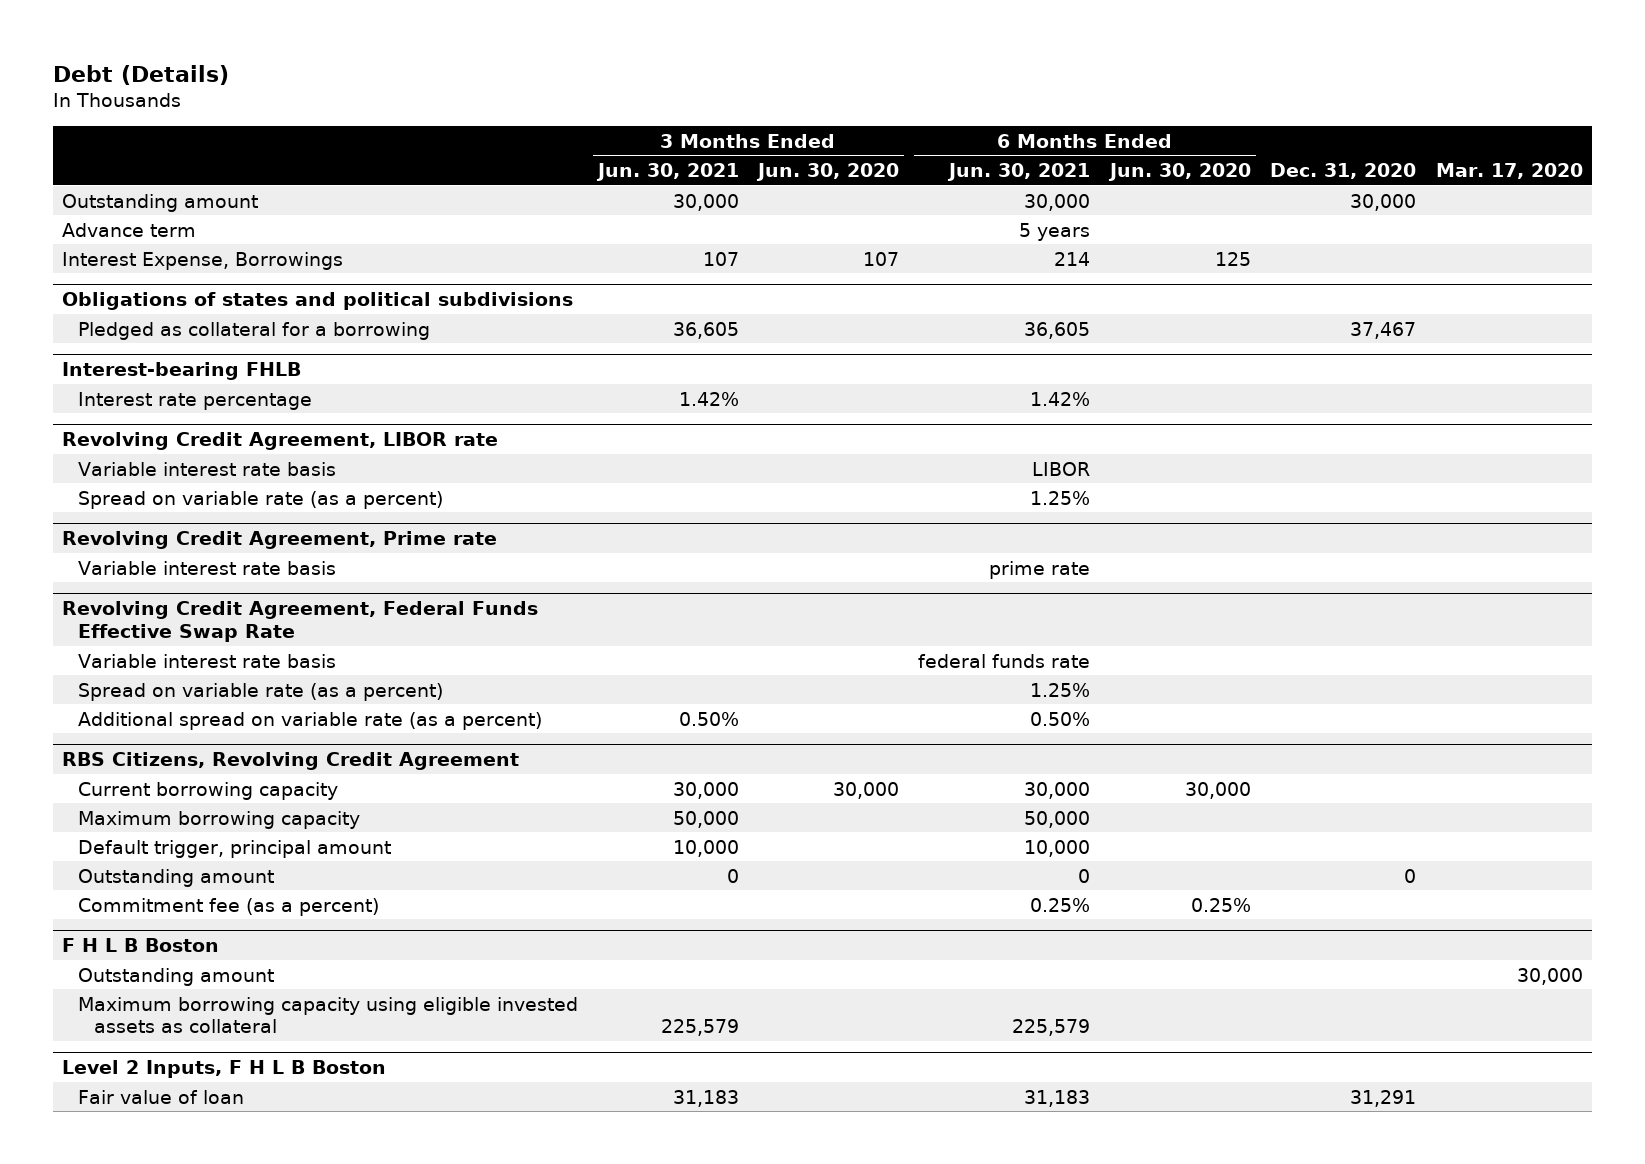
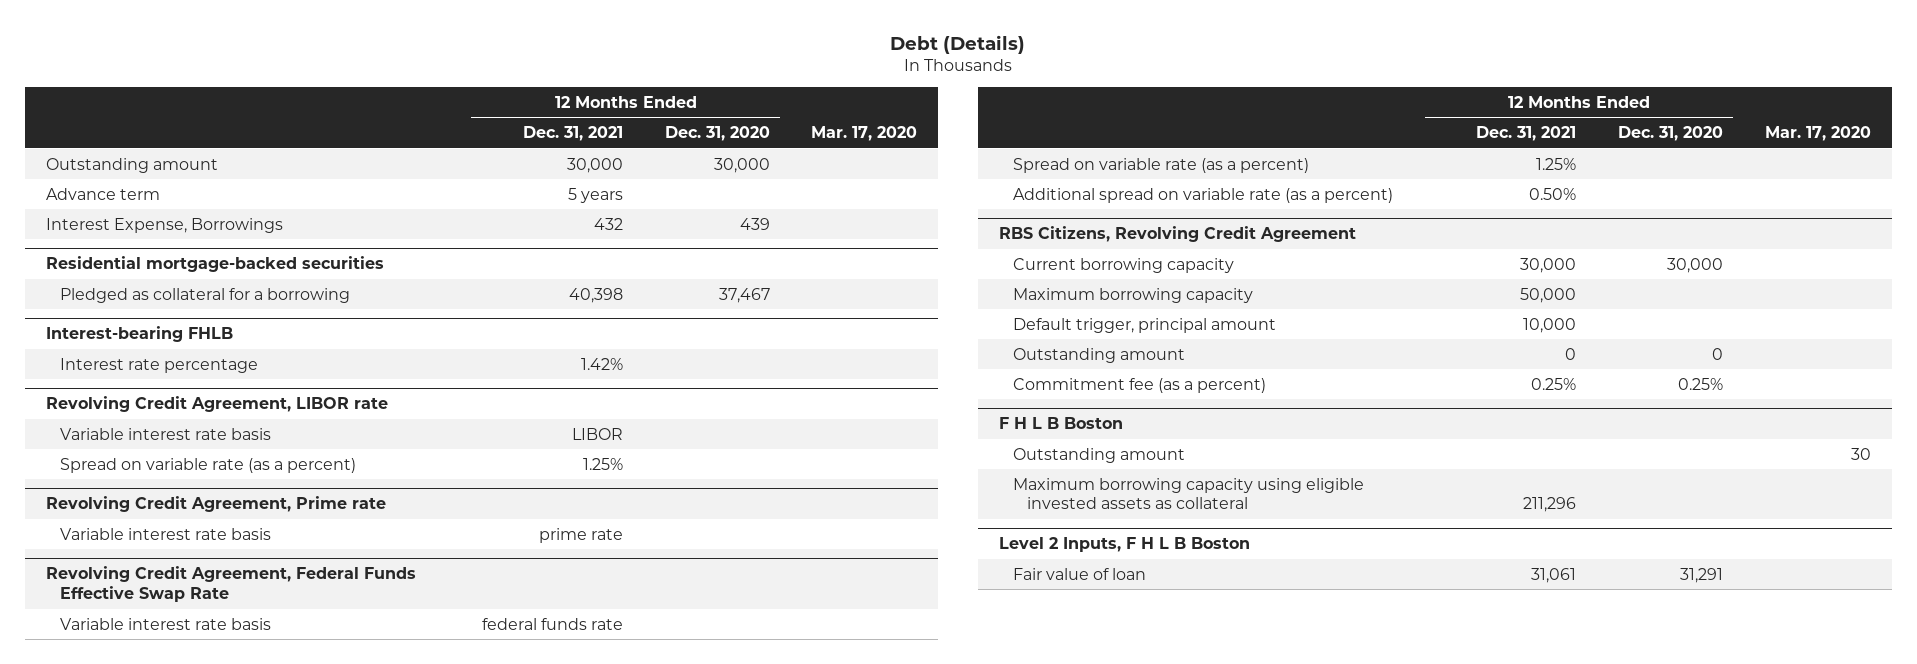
- | 3 Months Ended Jun. 30, 2021 | 3 Months Ended Jun. 30, 2020 | 6 Months Ended Jun. 30, 2021 | 6 Months Ended Jun. 30, 2020 | Dec. 31, 2020 | Mar. 17, 2020
+ | 12 Months Ended Dec. 31, 2021 | 12 Months Ended Dec. 31, 2020 | Mar. 17, 2020
- Obligations of states and political subdivisions
- Pledged as collateral for a borrowing | 36,605 | | 36,605 | | 37,467 |
+ Residential mortgage-backed securities
+ Pledged as collateral for a borrowing | 40,398 | 37,467 |
@ F H L B Boston
- Outstanding amount | | | | | | 30,000
+ Outstanding amount | | | 30

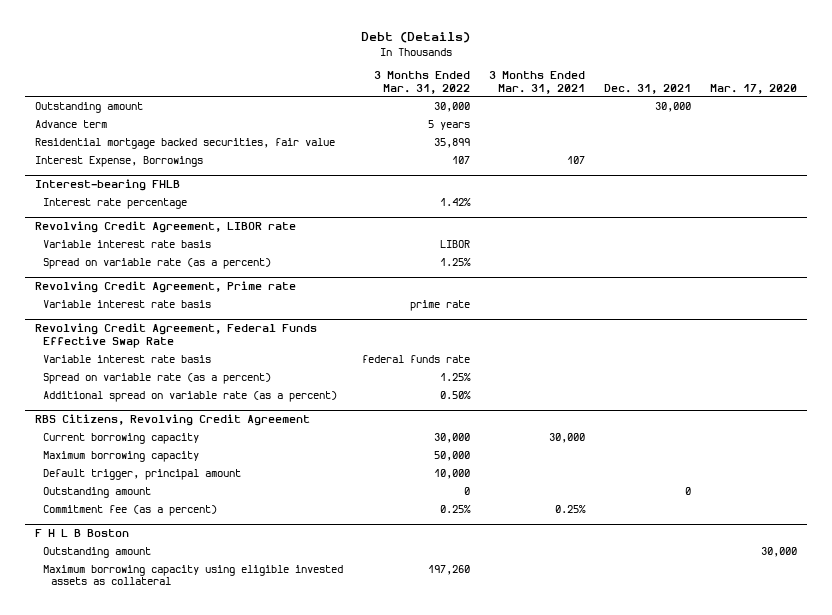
- | 12 Months Ended Dec. 31, 2021 | 12 Months Ended Dec. 31, 2020 | Mar. 17, 2020
+ | 3 Months Ended Mar. 31, 2022 | 3 Months Ended Mar. 31, 2021 | Dec. 31, 2021 | Mar. 17, 2020
+ Residential mortgage backed securities, fair value | 35,899 | | |
- Residential mortgage-backed securities
- Pledged as collateral for a borrowing | 40,398 | 37,467 |
@ F H L B Boston
- Outstanding amount | | | 30
+ Outstanding amount | | | | 30,000
- Level 2 Inputs, F H L B Boston
- Fair value of loan | 31,061 | 31,291 |

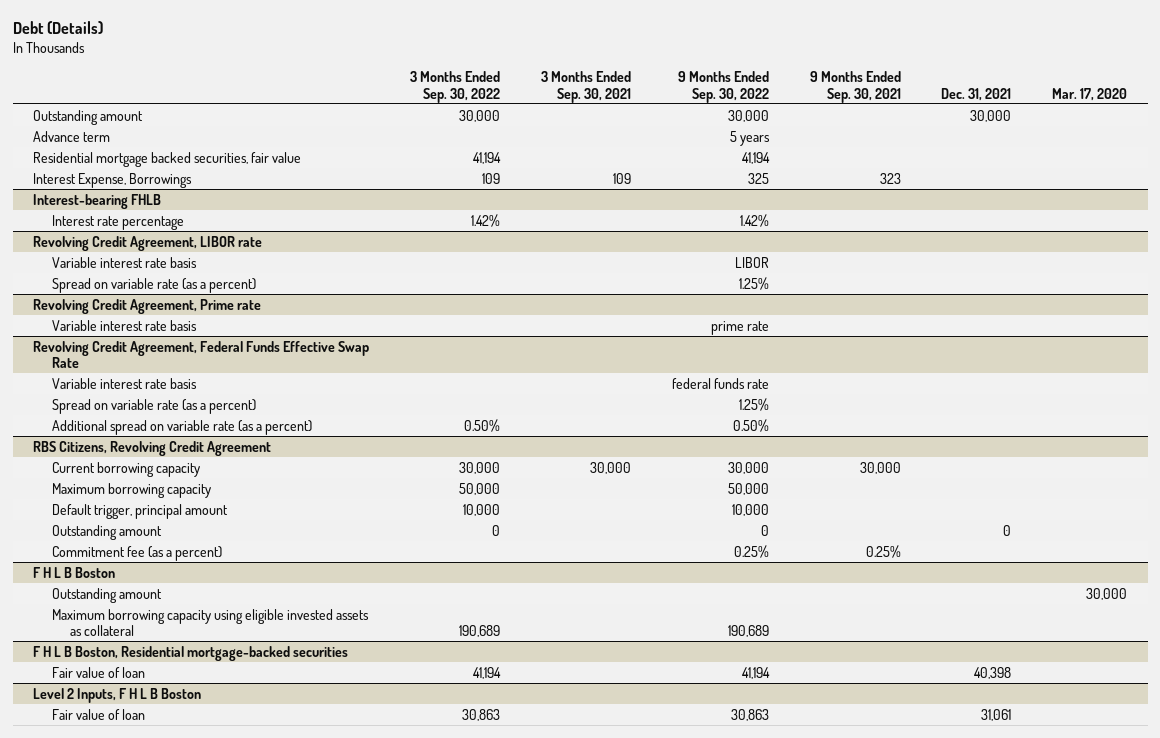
- | 3 Months Ended Mar. 31, 2022 | 3 Months Ended Mar. 31, 2021 | Dec. 31, 2021 | Mar. 17, 2020
+ | 3 Months Ended Sep. 30, 2022 | 3 Months Ended Sep. 30, 2021 | 9 Months Ended Sep. 30, 2022 | 9 Months Ended Sep. 30, 2021 | Dec. 31, 2021 | Mar. 17, 2020
+ F H L B Boston, Residential mortgage-backed securities
+ Fair value of loan | 41,194 | | 41,194 | | 40,398 |
+ Level 2 Inputs, F H L B Boston
+ Fair value of loan | 30,863 | | 30,863 | | 31,061 |

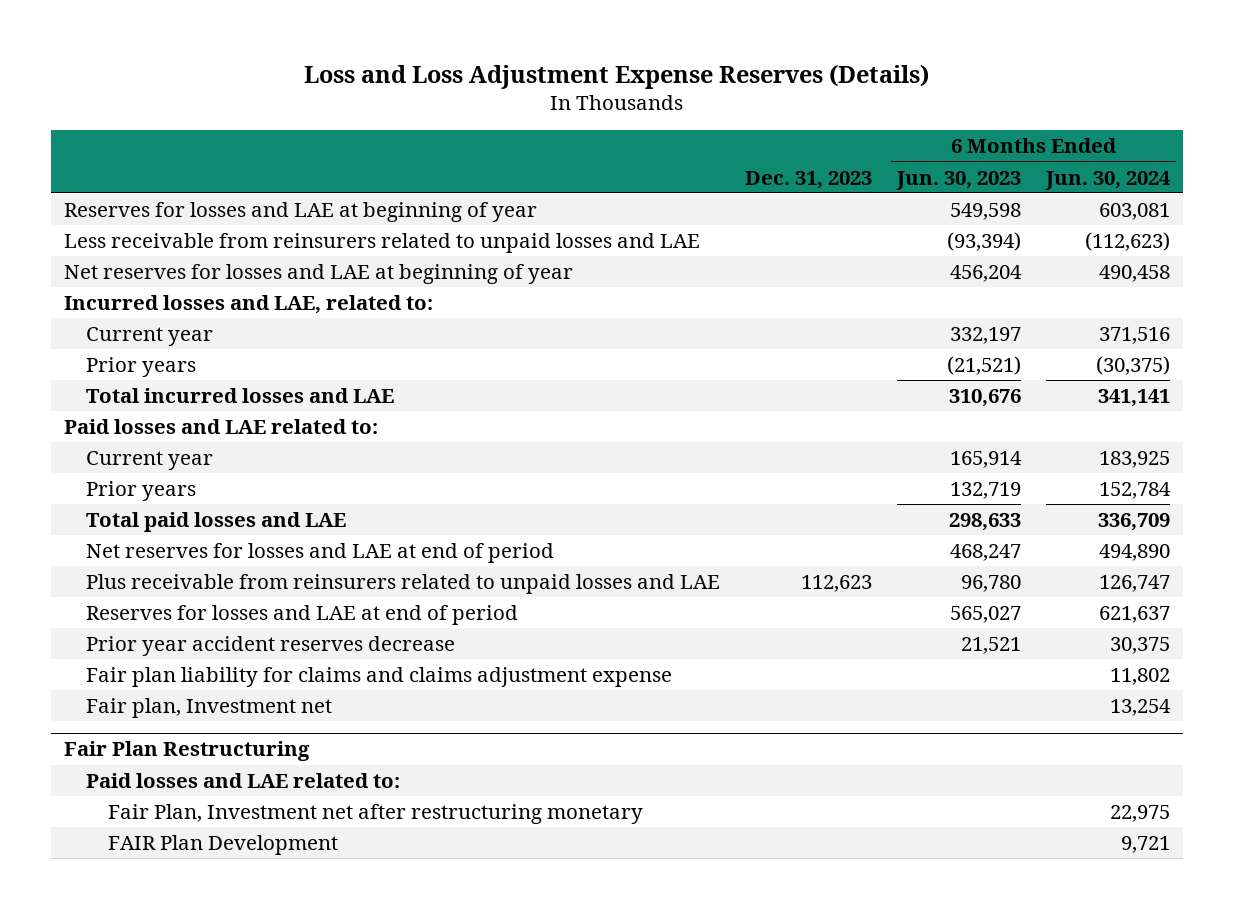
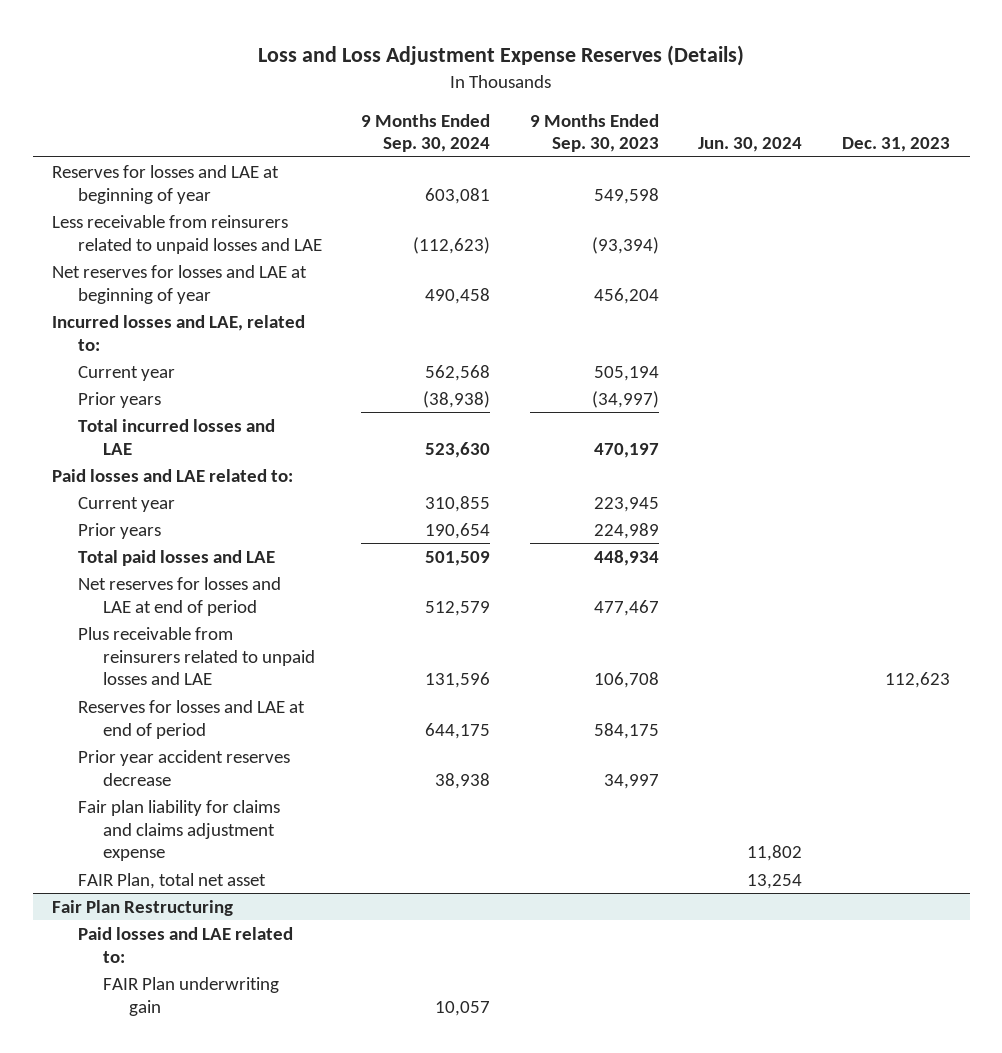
- | Dec. 31, 2023 | 6 Months Ended Jun. 30, 2023 | 6 Months Ended Jun. 30, 2024
+ | 9 Months Ended Sep. 30, 2024 | 9 Months Ended Sep. 30, 2023 | Jun. 30, 2024 | Dec. 31, 2023
- Fair plan, Investment net | | | 13,254
+ FAIR Plan, total net asset | | | 13,254 |
@ Fair Plan Restructuring
- Fair Plan, Investment net after restructuring monetary | | | 22,975
- FAIR Plan Development | | | 9,721
+ FAIR Plan underwriting gain | 10,057 | | |

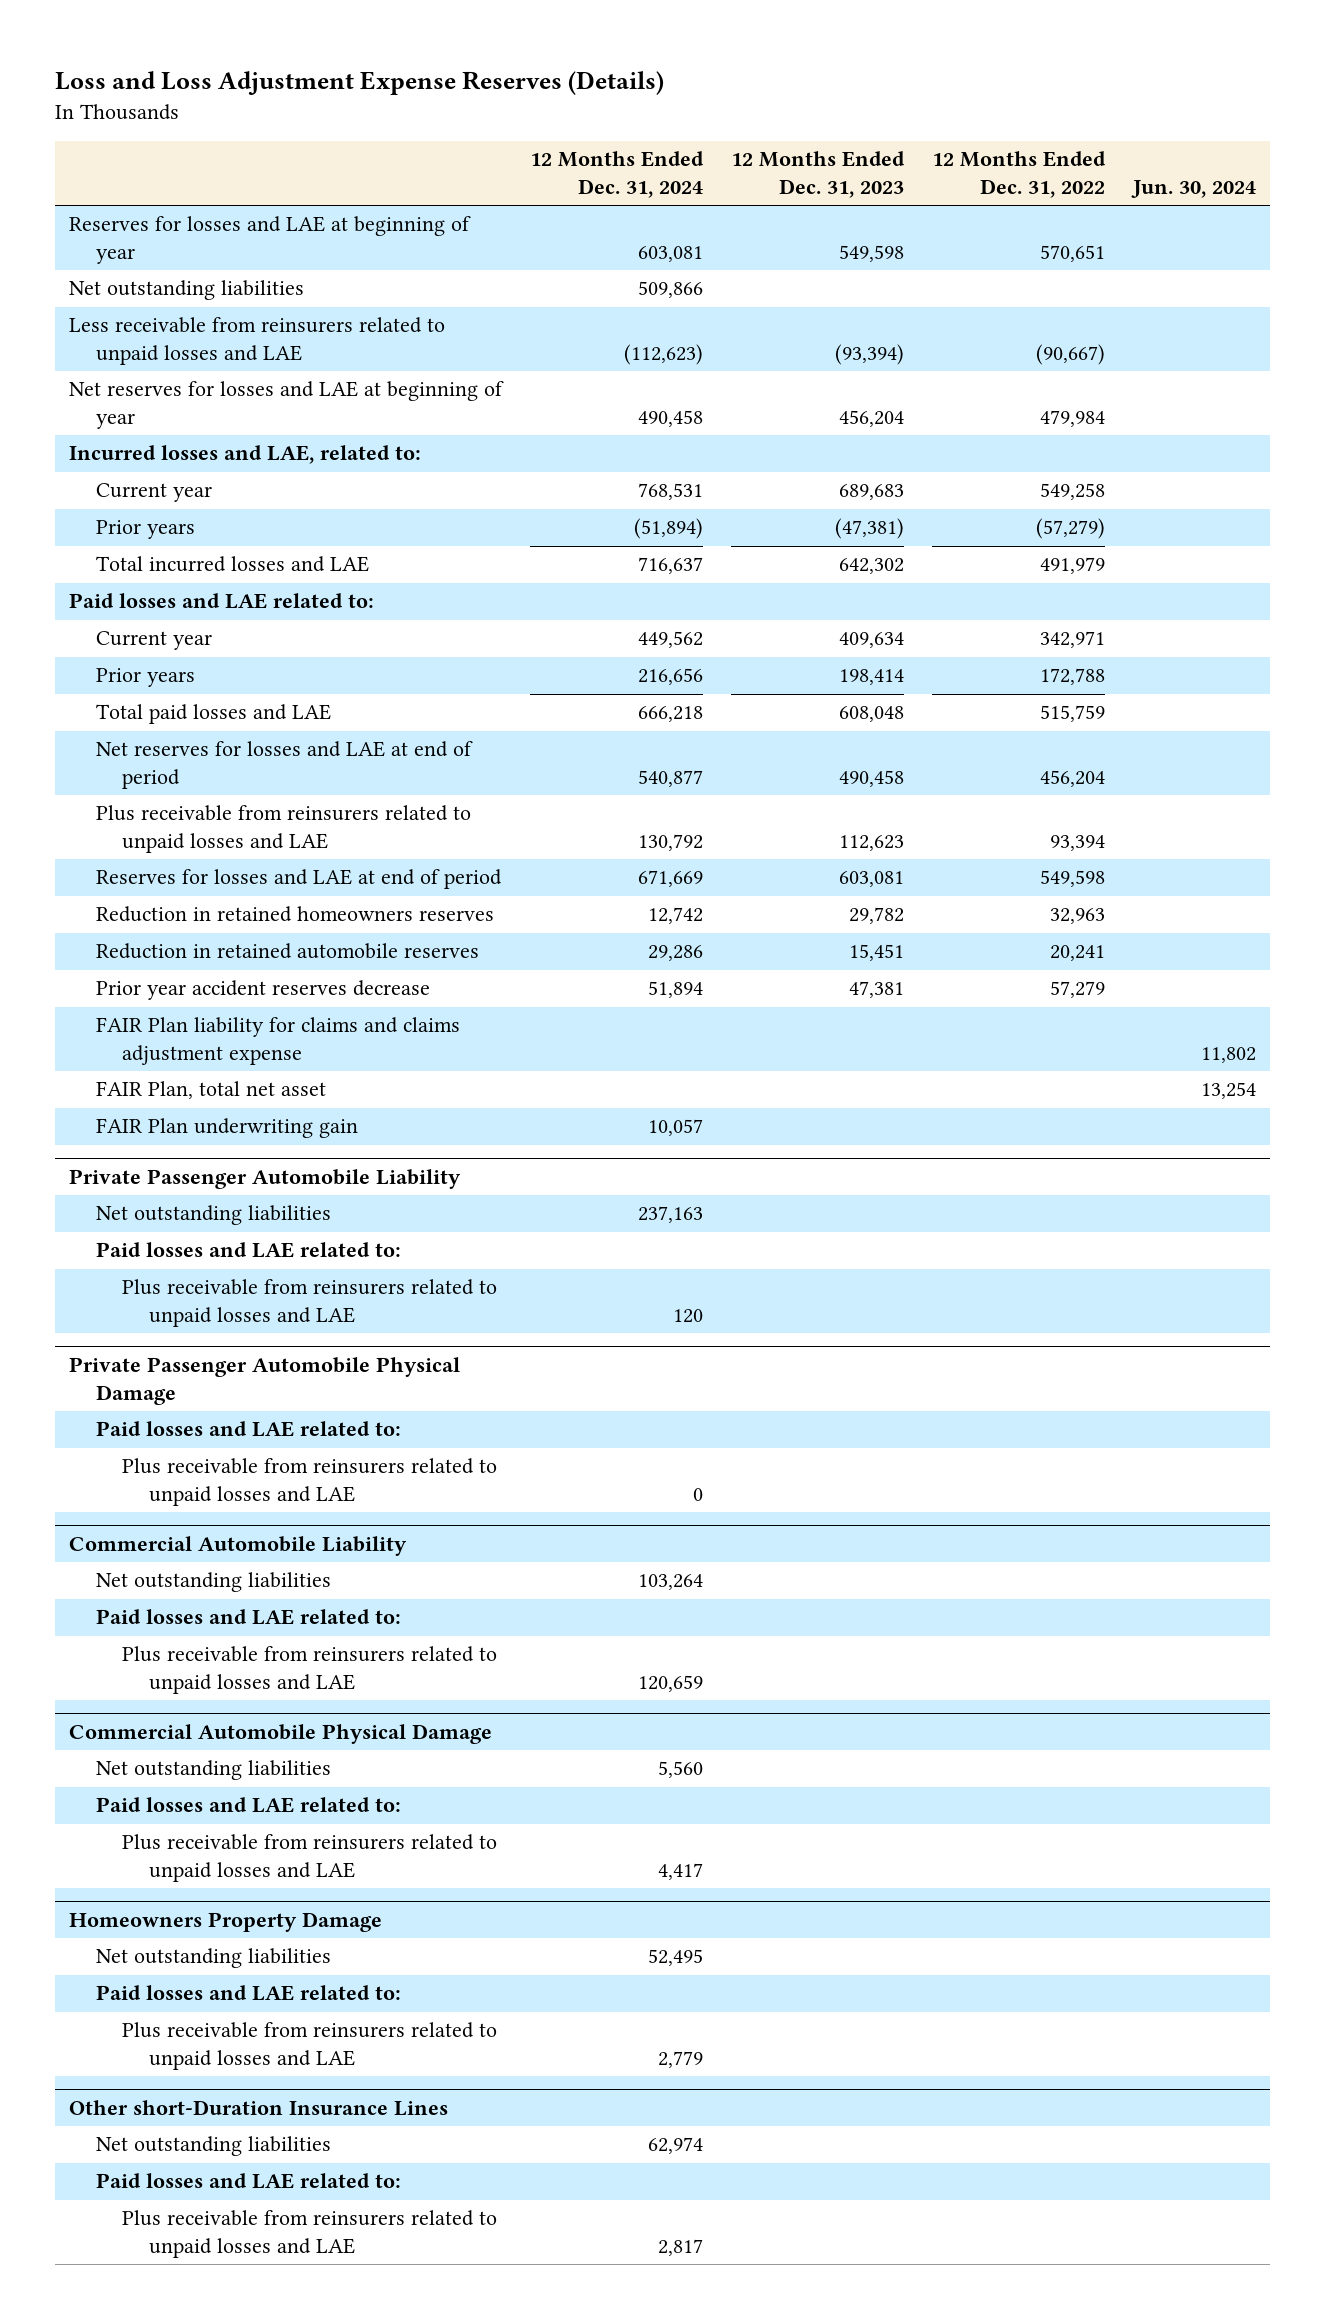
- | 9 Months Ended Sep. 30, 2024 | 9 Months Ended Sep. 30, 2023 | Jun. 30, 2024 | Dec. 31, 2023
+ | 12 Months Ended Dec. 31, 2024 | 12 Months Ended Dec. 31, 2023 | 12 Months Ended Dec. 31, 2022 | Jun. 30, 2024
+ Net outstanding liabilities | 509,866 | | |
+ Reduction in retained homeowners reserves | 12,742 | 29,782 | 32,963 |
+ Reduction in retained automobile reserves | 29,286 | 15,451 | 20,241 |
- Fair plan liability for claims and claims adjustment expense | | | 11,802 |
+ FAIR Plan liability for claims and claims adjustment expense | | | | 11,802
- Fair Plan Restructuring
- Paid losses and LAE related to:
- FAIR Plan underwriting gain | 10,057 | | |
+ FAIR Plan underwriting gain | 10,057 | | |
+ Private Passenger Automobile Liability
+ Net outstanding liabilities | 237,163 | | |
+ Paid losses and LAE related to:
+ Plus receivable from reinsurers related to unpaid losses and LAE | 120 | | |
+ Private Passenger Automobile Physical Damage
+ Paid losses and LAE related to:
+ Plus receivable from reinsurers related to unpaid losses and LAE | 0 | | |
+ Commercial Automobile Liability
+ Net outstanding liabilities | 103,264 | | |
+ Paid losses and LAE related to:
+ Plus receivable from reinsurers related to unpaid losses and LAE | 120,659 | | |
+ Commercial Automobile Physical Damage
+ Net outstanding liabilities | 5,560 | | |
+ Paid losses and LAE related to:
+ Plus receivable from reinsurers related to unpaid losses and LAE | 4,417 | | |
+ Homeowners Property Damage
+ Net outstanding liabilities | 52,495 | | |
+ Paid losses and LAE related to:
+ Plus receivable from reinsurers related to unpaid losses and LAE | 2,779 | | |
+ Other short-Duration Insurance Lines
+ Net outstanding liabilities | 62,974 | | |
+ Paid losses and LAE related to:
+ Plus receivable from reinsurers related to unpaid losses and LAE | 2,817 | | |

